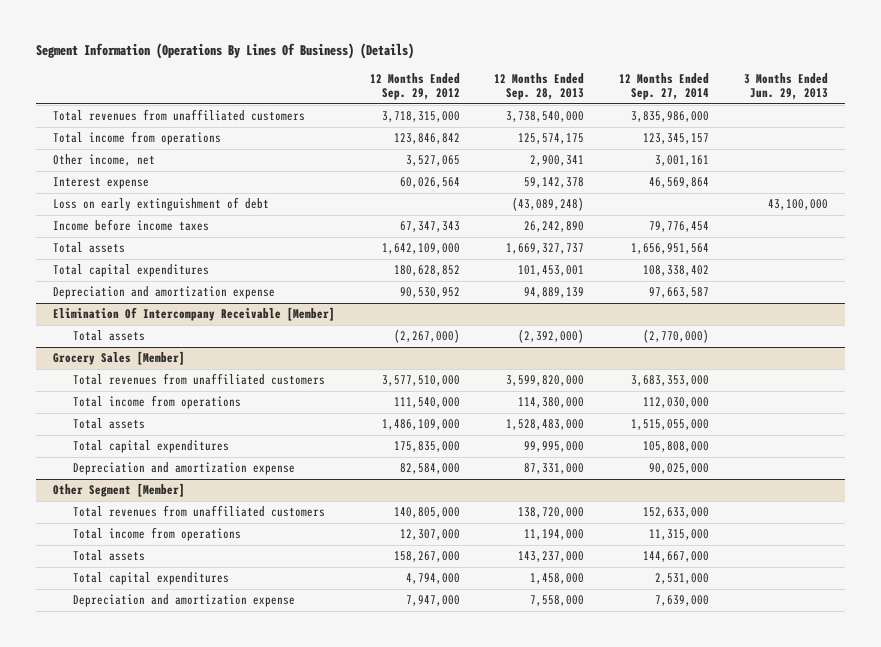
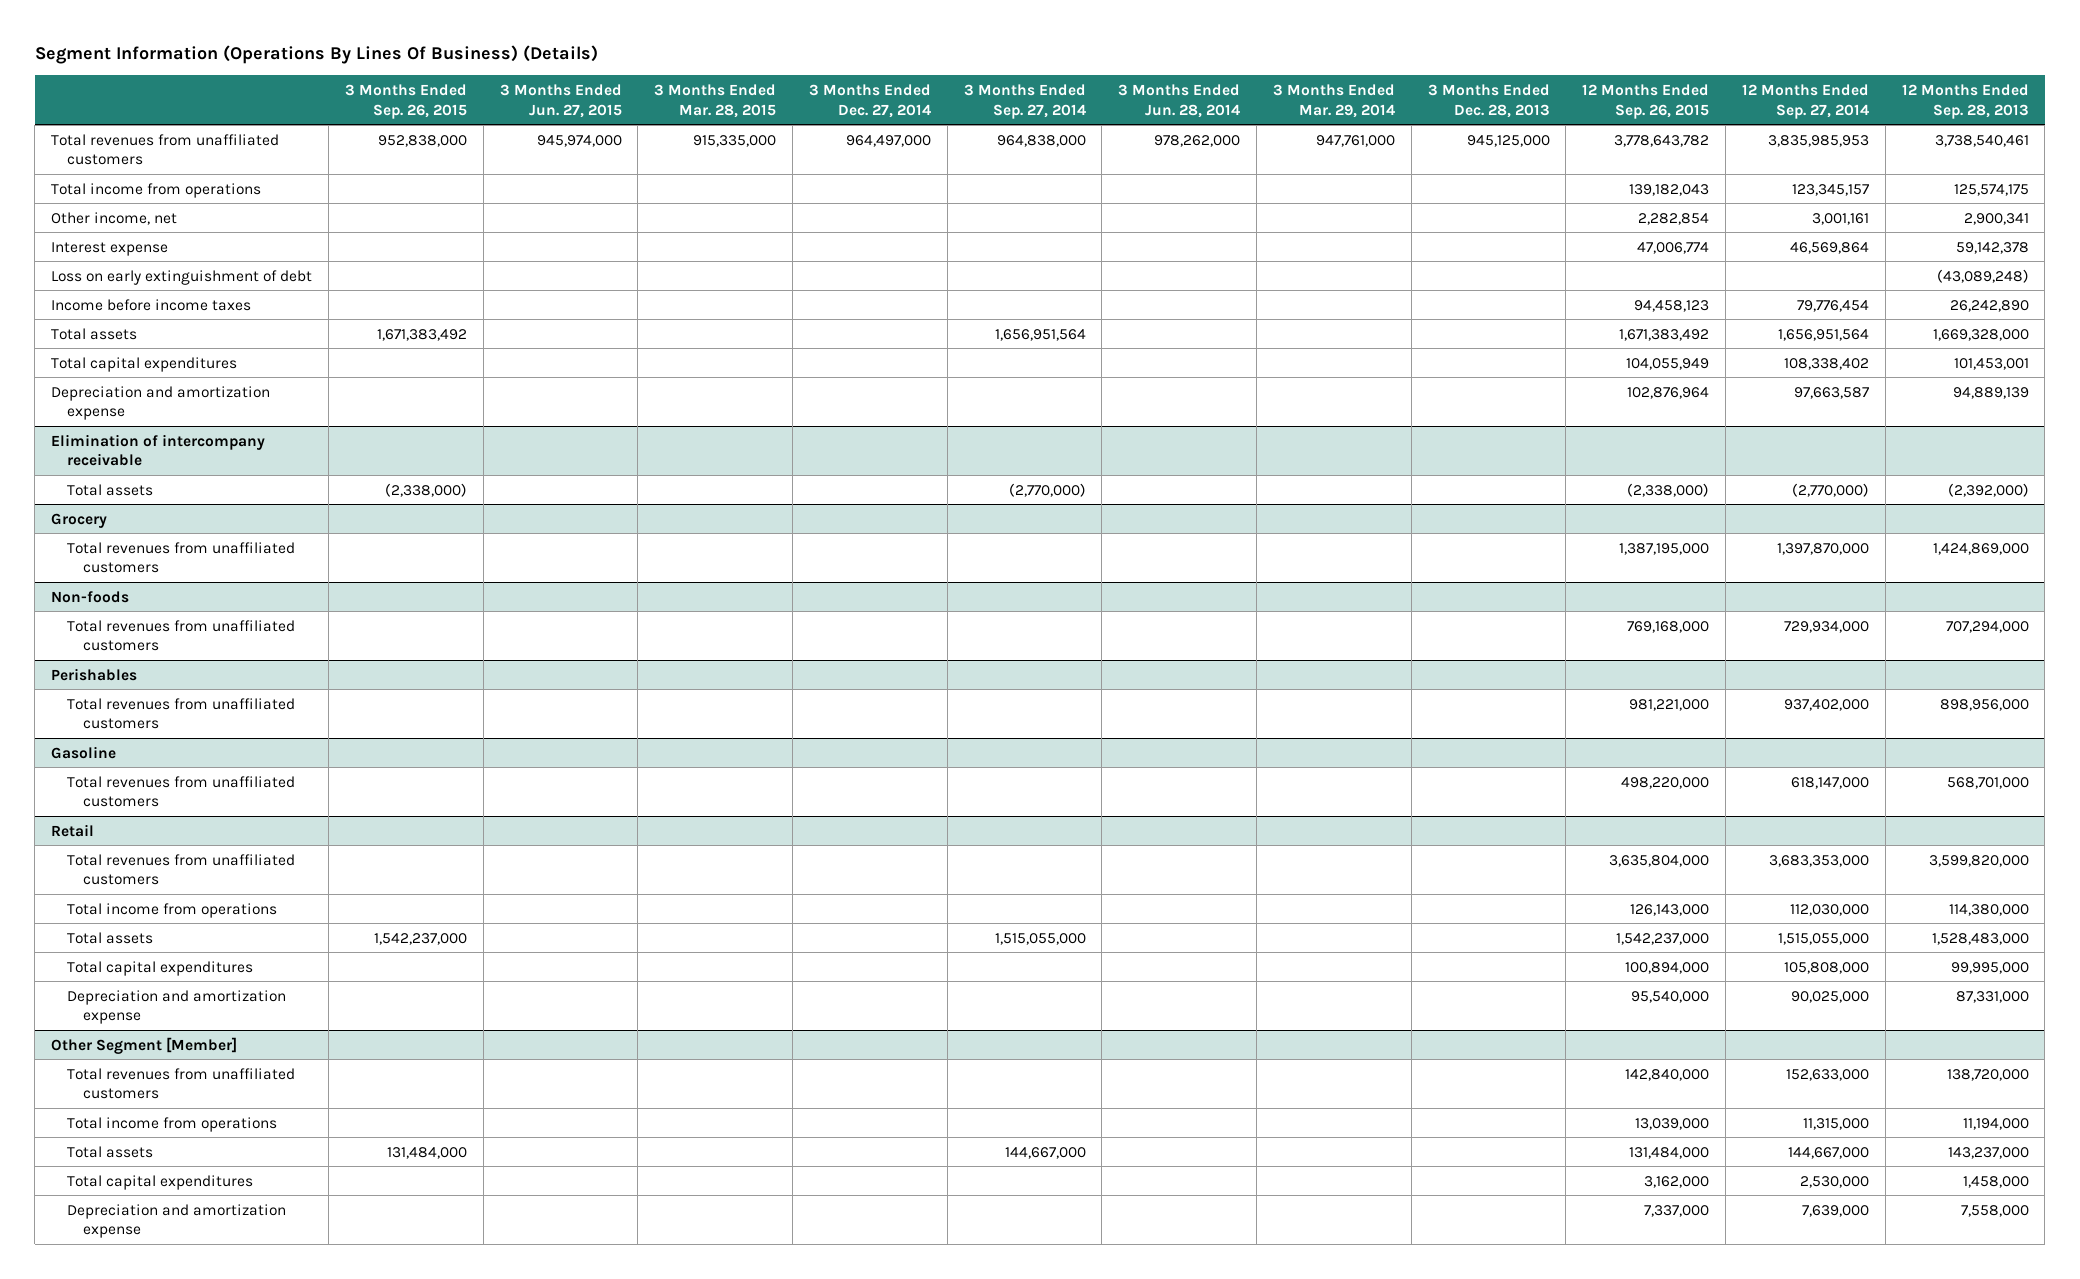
- | 12 Months Ended Sep. 29, 2012 | 12 Months Ended Sep. 28, 2013 | 12 Months Ended Sep. 27, 2014 | 3 Months Ended Jun. 29, 2013
+ | 3 Months Ended Sep. 26, 2015 | 3 Months Ended Jun. 27, 2015 | 3 Months Ended Mar. 28, 2015 | 3 Months Ended Dec. 27, 2014 | 3 Months Ended Sep. 27, 2014 | 3 Months Ended Jun. 28, 2014 | 3 Months Ended Mar. 29, 2014 | 3 Months Ended Dec. 28, 2013 | 12 Months Ended Sep. 26, 2015 | 12 Months Ended Sep. 27, 2014 | 12 Months Ended Sep. 28, 2013
- Total revenues from unaffiliated customers | 3,718,315,000 | 3,738,540,000 | 3,835,986,000 |
+ Total revenues from unaffiliated customers | 952,838,000 | 945,974,000 | 915,335,000 | 964,497,000 | 964,838,000 | 978,262,000 | 947,761,000 | 945,125,000 | 3,778,643,782 | 3,835,985,953 | 3,738,540,461
- Total assets | 1,642,109,000 | 1,669,327,737 | 1,656,951,564 |
+ Total assets | 1,671,383,492 | | | | 1,656,951,564 | | | | 1,671,383,492 | 1,656,951,564 | 1,669,328,000
- Elimination Of Intercompany Receivable [Member]
+ Elimination of intercompany receivable
- Grocery Sales [Member]
+ Grocery
+ Total revenues from unaffiliated customers | | | | | | | | | 1,387,195,000 | 1,397,870,000 | 1,424,869,000
+ Non-foods
+ Total revenues from unaffiliated customers | | | | | | | | | 769,168,000 | 729,934,000 | 707,294,000
+ Perishables
+ Total revenues from unaffiliated customers | | | | | | | | | 981,221,000 | 937,402,000 | 898,956,000
+ Gasoline
+ Total revenues from unaffiliated customers | | | | | | | | | 498,220,000 | 618,147,000 | 568,701,000
+ Retail
@ Other Segment [Member]
- Total capital expenditures | 4,794,000 | 1,458,000 | 2,531,000 |
+ Total capital expenditures | | | | | | | | | 3,162,000 | 2,530,000 | 1,458,000

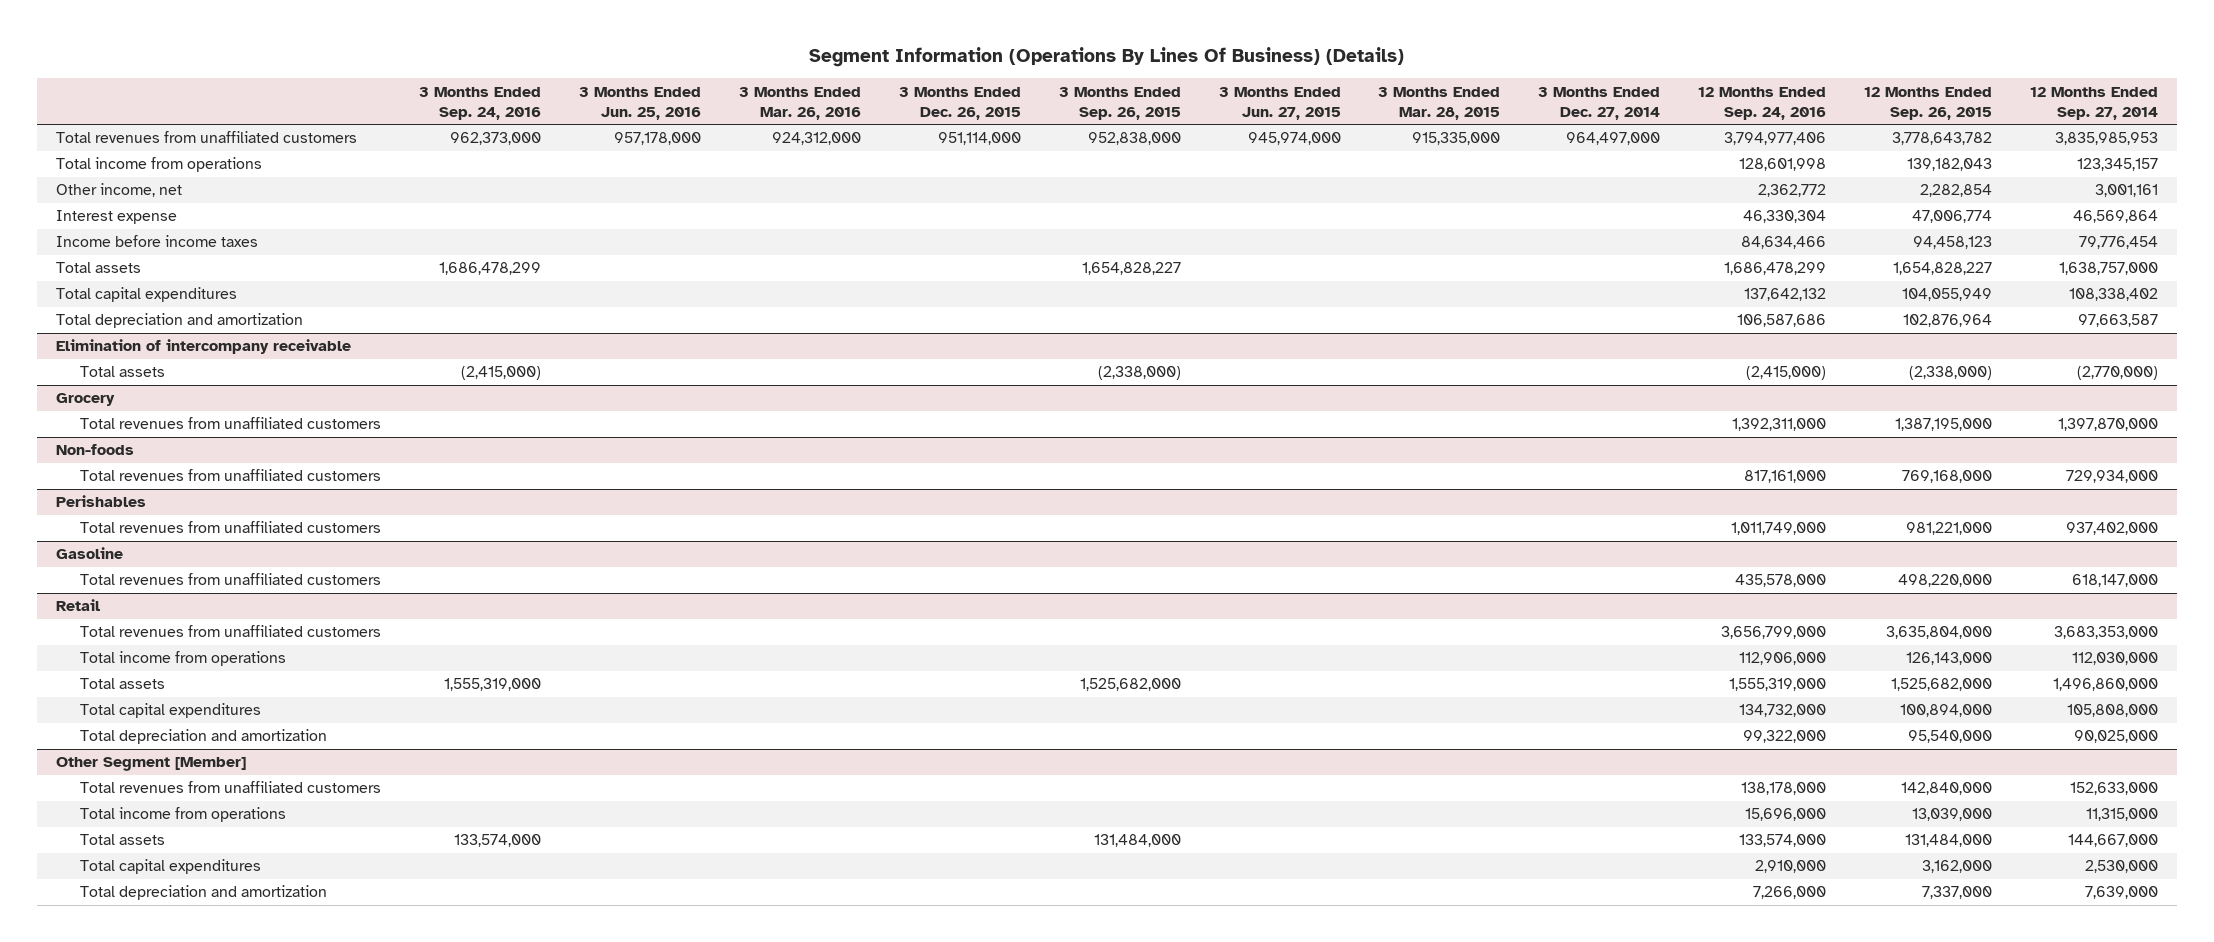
- | 3 Months Ended Sep. 26, 2015 | 3 Months Ended Jun. 27, 2015 | 3 Months Ended Mar. 28, 2015 | 3 Months Ended Dec. 27, 2014 | 3 Months Ended Sep. 27, 2014 | 3 Months Ended Jun. 28, 2014 | 3 Months Ended Mar. 29, 2014 | 3 Months Ended Dec. 28, 2013 | 12 Months Ended Sep. 26, 2015 | 12 Months Ended Sep. 27, 2014 | 12 Months Ended Sep. 28, 2013
+ | 3 Months Ended Sep. 24, 2016 | 3 Months Ended Jun. 25, 2016 | 3 Months Ended Mar. 26, 2016 | 3 Months Ended Dec. 26, 2015 | 3 Months Ended Sep. 26, 2015 | 3 Months Ended Jun. 27, 2015 | 3 Months Ended Mar. 28, 2015 | 3 Months Ended Dec. 27, 2014 | 12 Months Ended Sep. 24, 2016 | 12 Months Ended Sep. 26, 2015 | 12 Months Ended Sep. 27, 2014
- Loss on early extinguishment of debt | | | | | | | | | | | (43,089,248)
- Total assets | 1,671,383,492 | | | | 1,656,951,564 | | | | 1,671,383,492 | 1,656,951,564 | 1,669,328,000
+ Total assets | 1,686,478,299 | | | | 1,654,828,227 | | | | 1,686,478,299 | 1,654,828,227 | 1,638,757,000
- Depreciation and amortization expense | | | | | | | | | 102,876,964 | 97,663,587 | 94,889,139
+ Total depreciation and amortization | | | | | | | | | 106,587,686 | 102,876,964 | 97,663,587
@ Retail
- Total assets | 1,542,237,000 | | | | 1,515,055,000 | | | | 1,542,237,000 | 1,515,055,000 | 1,528,483,000
+ Total assets | 1,555,319,000 | | | | 1,525,682,000 | | | | 1,555,319,000 | 1,525,682,000 | 1,496,860,000
- Depreciation and amortization expense | | | | | | | | | 95,540,000 | 90,025,000 | 87,331,000
+ Total depreciation and amortization | | | | | | | | | 99,322,000 | 95,540,000 | 90,025,000
@ Other Segment [Member]
- Depreciation and amortization expense | | | | | | | | | 7,337,000 | 7,639,000 | 7,558,000
+ Total depreciation and amortization | | | | | | | | | 7,266,000 | 7,337,000 | 7,639,000

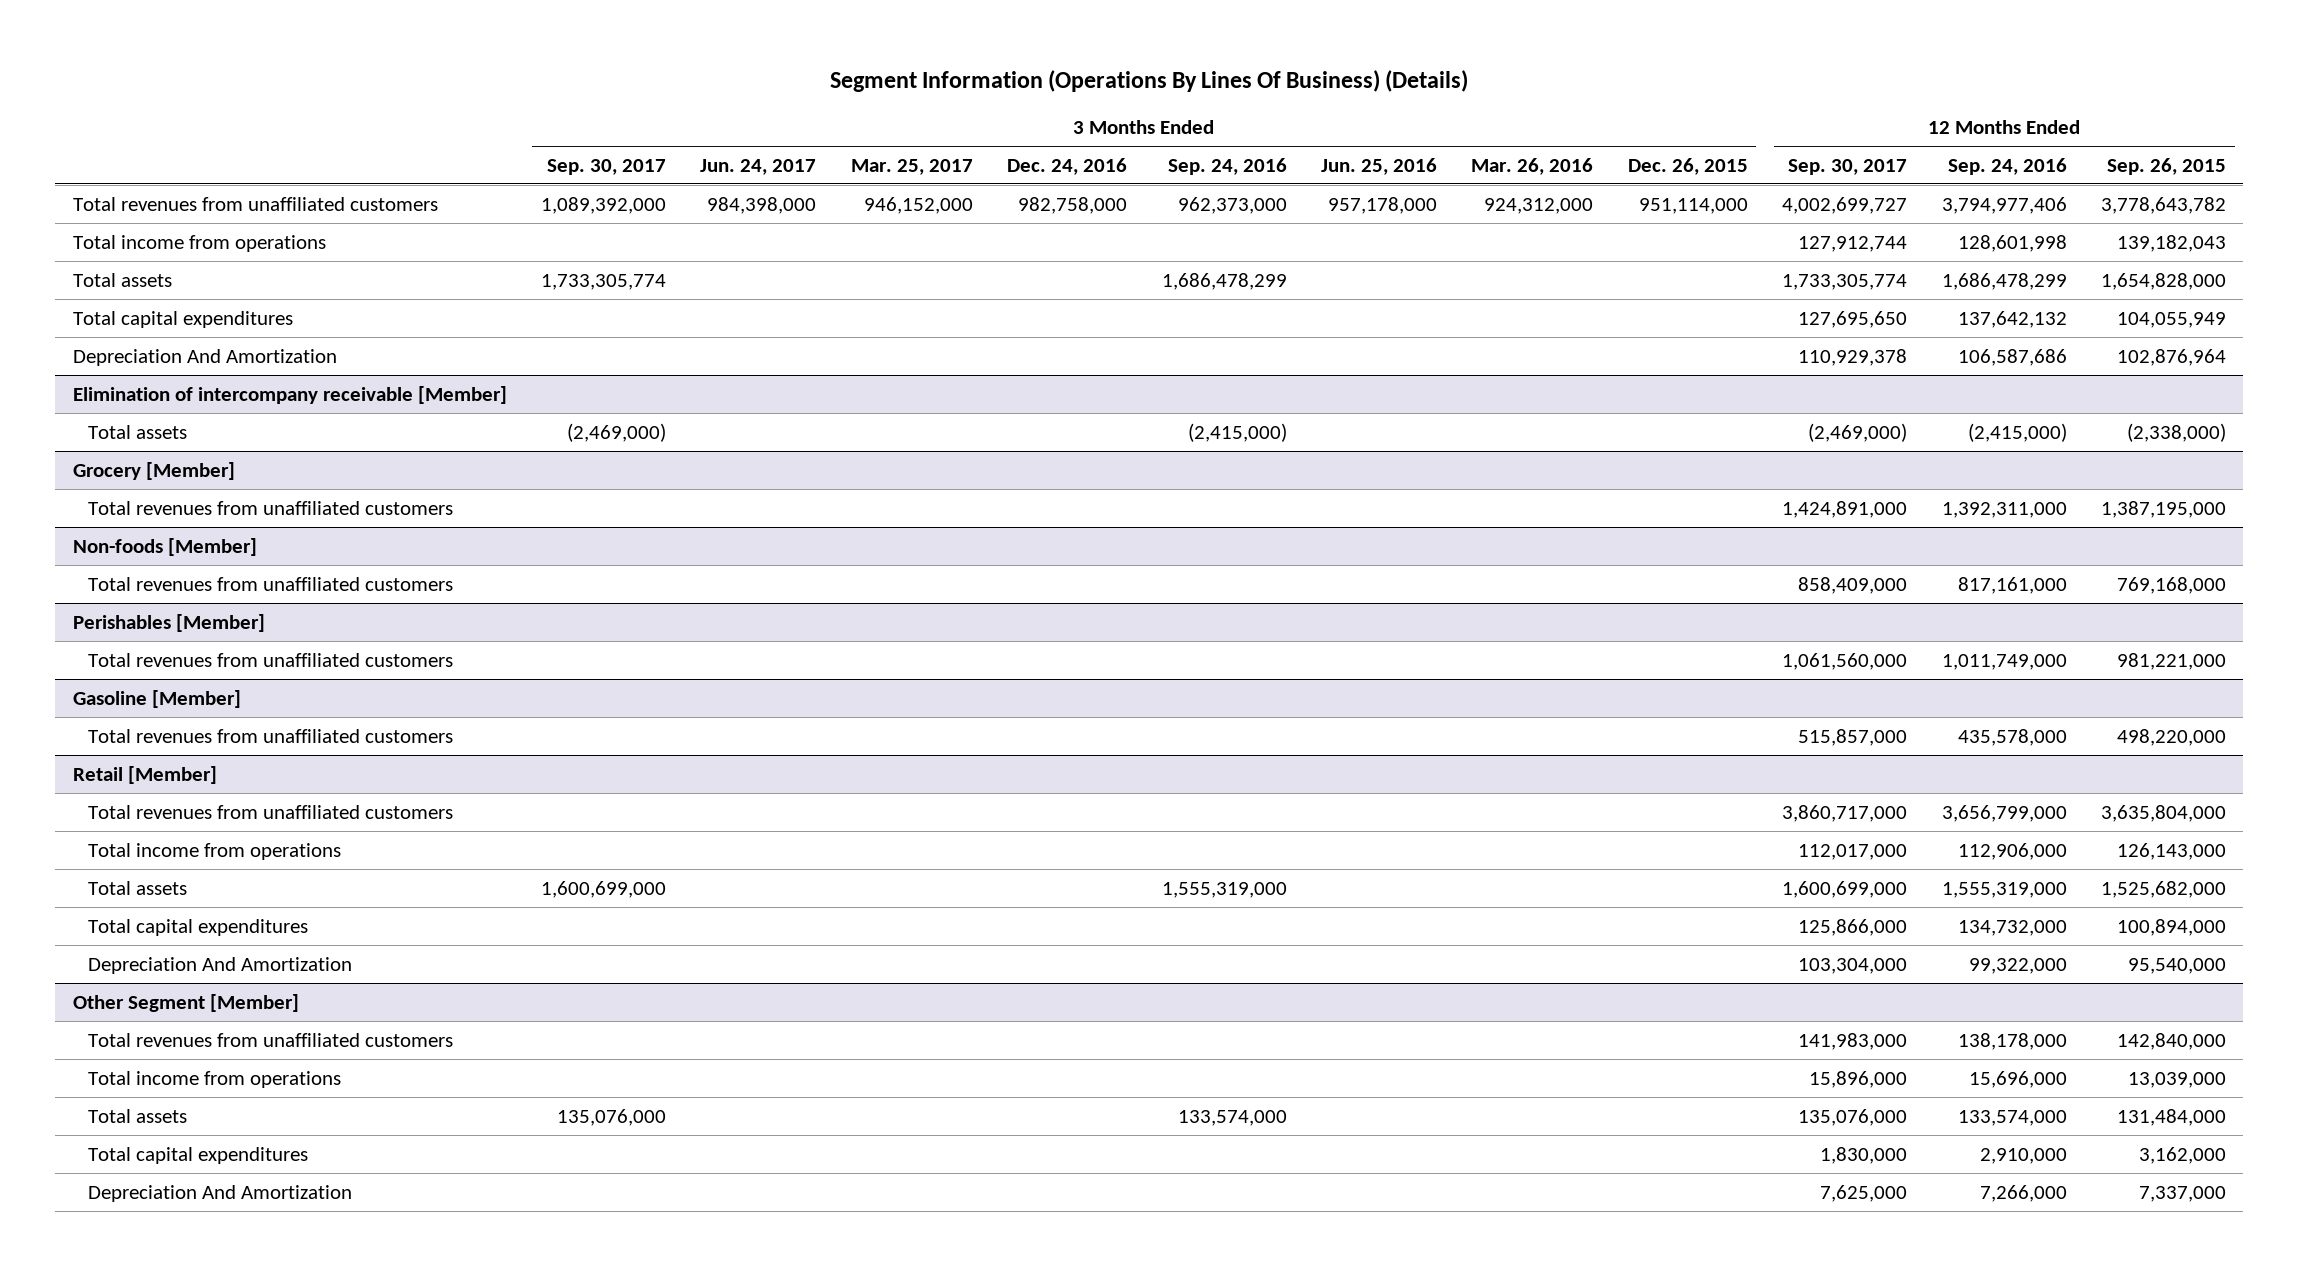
- | 3 Months Ended Sep. 24, 2016 | 3 Months Ended Jun. 25, 2016 | 3 Months Ended Mar. 26, 2016 | 3 Months Ended Dec. 26, 2015 | 3 Months Ended Sep. 26, 2015 | 3 Months Ended Jun. 27, 2015 | 3 Months Ended Mar. 28, 2015 | 3 Months Ended Dec. 27, 2014 | 12 Months Ended Sep. 24, 2016 | 12 Months Ended Sep. 26, 2015 | 12 Months Ended Sep. 27, 2014
+ | 3 Months Ended Sep. 30, 2017 | 3 Months Ended Jun. 24, 2017 | 3 Months Ended Mar. 25, 2017 | 3 Months Ended Dec. 24, 2016 | 3 Months Ended Sep. 24, 2016 | 3 Months Ended Jun. 25, 2016 | 3 Months Ended Mar. 26, 2016 | 3 Months Ended Dec. 26, 2015 | 12 Months Ended Sep. 30, 2017 | 12 Months Ended Sep. 24, 2016 | 12 Months Ended Sep. 26, 2015
- Other income, net | | | | | | | | | 2,362,772 | 2,282,854 | 3,001,161
- Interest expense | | | | | | | | | 46,330,304 | 47,006,774 | 46,569,864
- Income before income taxes | | | | | | | | | 84,634,466 | 94,458,123 | 79,776,454
- Total assets | 1,686,478,299 | | | | 1,654,828,227 | | | | 1,686,478,299 | 1,654,828,227 | 1,638,757,000
+ Total assets | 1,733,305,774 | | | | 1,686,478,299 | | | | 1,733,305,774 | 1,686,478,299 | 1,654,828,000
- Total depreciation and amortization | | | | | | | | | 106,587,686 | 102,876,964 | 97,663,587
- Elimination of intercompany receivable
+ Depreciation And Amortization | | | | | | | | | 110,929,378 | 106,587,686 | 102,876,964
+ Elimination of intercompany receivable [Member]
- Grocery
+ Grocery [Member]
- Non-foods
+ Non-foods [Member]
- Perishables
+ Perishables [Member]
- Gasoline
+ Gasoline [Member]
- Retail
+ Retail [Member]
- Total depreciation and amortization | | | | | | | | | 99,322,000 | 95,540,000 | 90,025,000
+ Depreciation And Amortization | | | | | | | | | 103,304,000 | 99,322,000 | 95,540,000
@ Other Segment [Member]
- Total depreciation and amortization | | | | | | | | | 7,266,000 | 7,337,000 | 7,639,000
+ Depreciation And Amortization | | | | | | | | | 7,625,000 | 7,266,000 | 7,337,000

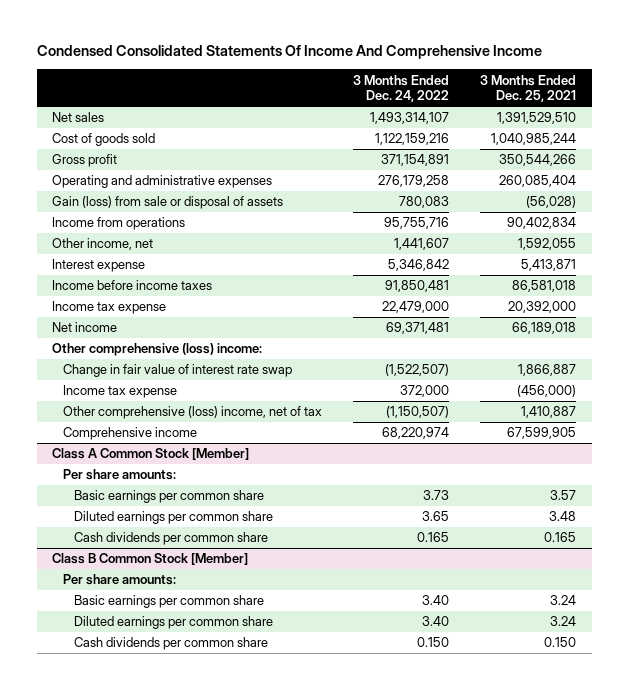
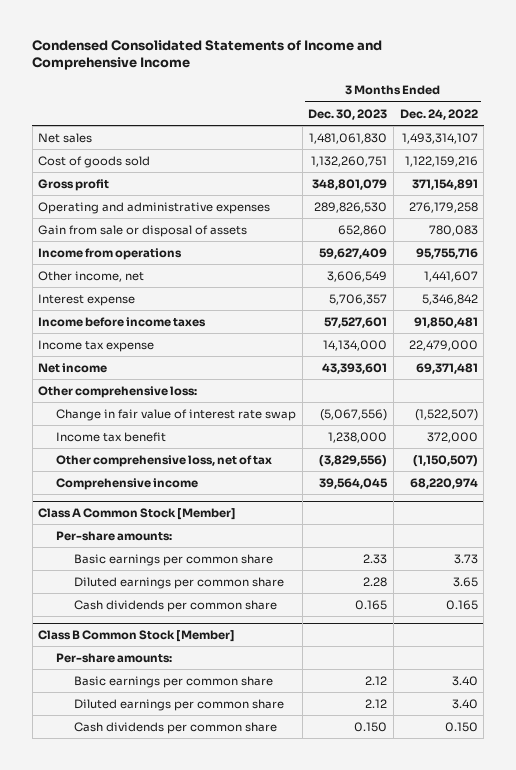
- Condensed Consolidated Statements Of Income And Comprehensive Income
+ Condensed Consolidated Statements of Income and Comprehensive Income
- | 3 Months Ended Dec. 24, 2022 | 3 Months Ended Dec. 25, 2021
+ | 3 Months Ended Dec. 30, 2023 | 3 Months Ended Dec. 24, 2022
- Gain (loss) from sale or disposal of assets | 780,083 | (56,028)
+ Gain from sale or disposal of assets | 652,860 | 780,083
- Other comprehensive (loss) income:
+ Other comprehensive loss:
- Income tax expense | 372,000 | (456,000)
- Other comprehensive (loss) income, net of tax | (1,150,507) | 1,410,887
+ Income tax benefit | 1,238,000 | 372,000
+ Other comprehensive loss, net of tax | (3,829,556) | (1,150,507)
@ Class A Common Stock [Member]
- Per share amounts:
+ Per-share amounts:
@ Class B Common Stock [Member]
- Per share amounts:
+ Per-share amounts:

